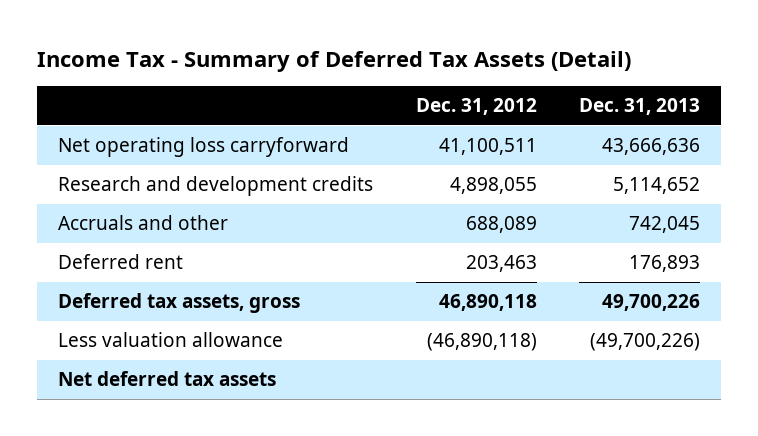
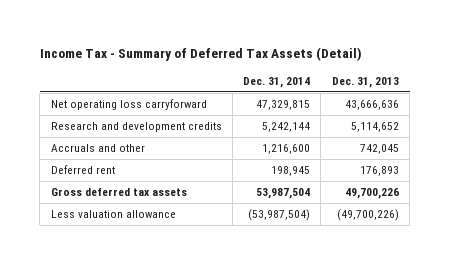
- | Dec. 31, 2012 | Dec. 31, 2013
+ | Dec. 31, 2014 | Dec. 31, 2013
- Deferred tax assets, gross | 46,890,118 | 49,700,226
+ Gross deferred tax assets | 53,987,504 | 49,700,226
- Net deferred tax assets

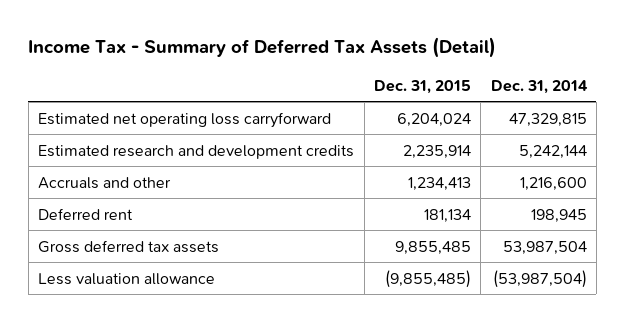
- | Dec. 31, 2014 | Dec. 31, 2013
+ | Dec. 31, 2015 | Dec. 31, 2014
- Net operating loss carryforward | 47,329,815 | 43,666,636
- Research and development credits | 5,242,144 | 5,114,652
+ Estimated net operating loss carryforward | 6,204,024 | 47,329,815
+ Estimated research and development credits | 2,235,914 | 5,242,144

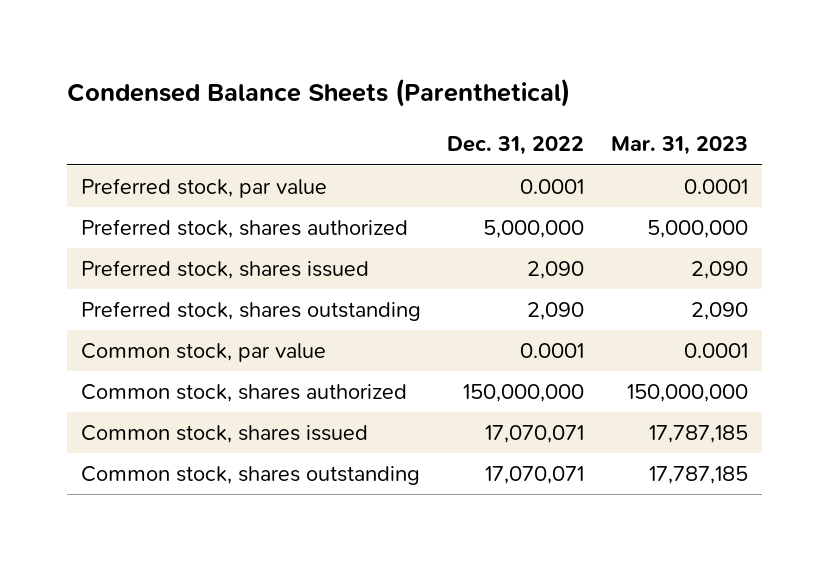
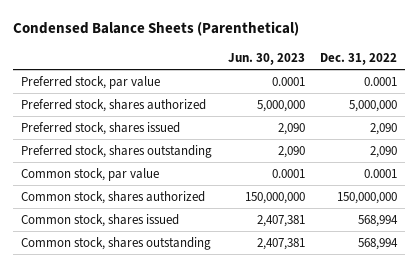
- | Dec. 31, 2022 | Mar. 31, 2023
+ | Jun. 30, 2023 | Dec. 31, 2022
- Common stock, shares issued | 17,070,071 | 17,787,185
- Common stock, shares outstanding | 17,070,071 | 17,787,185
+ Common stock, shares issued | 2,407,381 | 568,994
+ Common stock, shares outstanding | 2,407,381 | 568,994

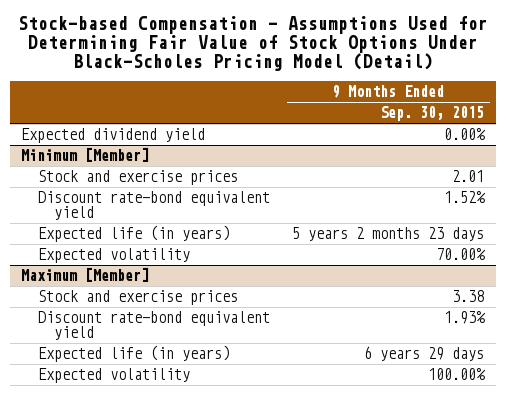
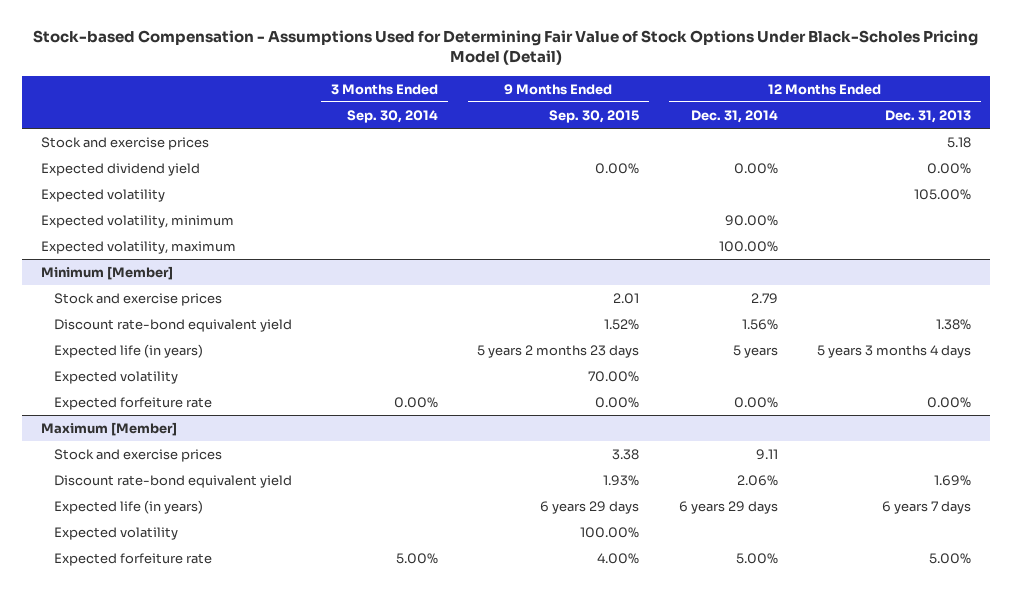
- | 9 Months Ended Sep. 30, 2015
+ | 3 Months Ended Sep. 30, 2014 | 9 Months Ended Sep. 30, 2015 | 12 Months Ended Dec. 31, 2014 | 12 Months Ended Dec. 31, 2013
+ Stock and exercise prices | | | | 5.18
+ Expected volatility | | | | 105.00%
+ Expected volatility, minimum | | | 90.00% |
+ Expected volatility, maximum | | | 100.00% |
@ Minimum [Member]
+ Expected forfeiture rate | 0.00% | 0.00% | 0.00% | 0.00%
@ Maximum [Member]
+ Expected forfeiture rate | 5.00% | 4.00% | 5.00% | 5.00%

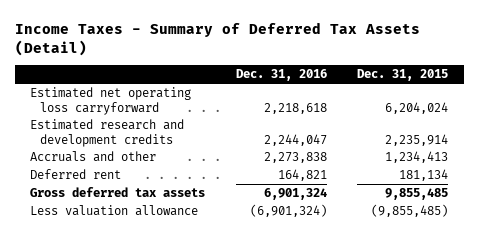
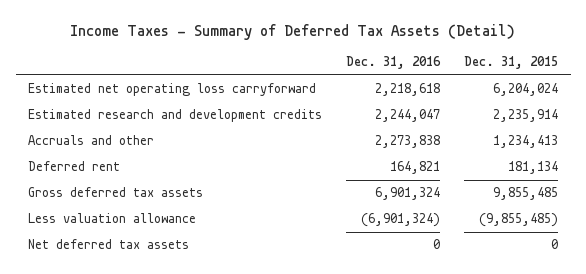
+ Net deferred tax assets | 0 | 0

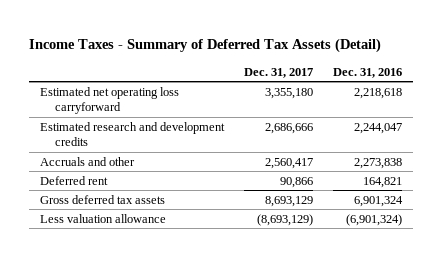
- | Dec. 31, 2016 | Dec. 31, 2015
+ | Dec. 31, 2017 | Dec. 31, 2016
- Net deferred tax assets | 0 | 0

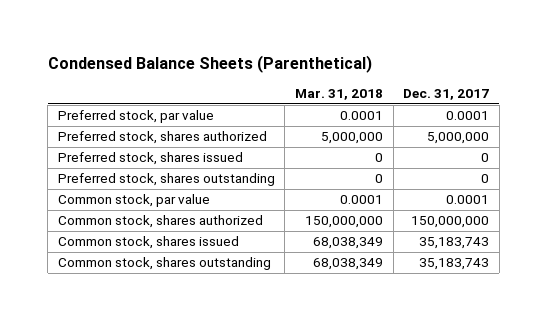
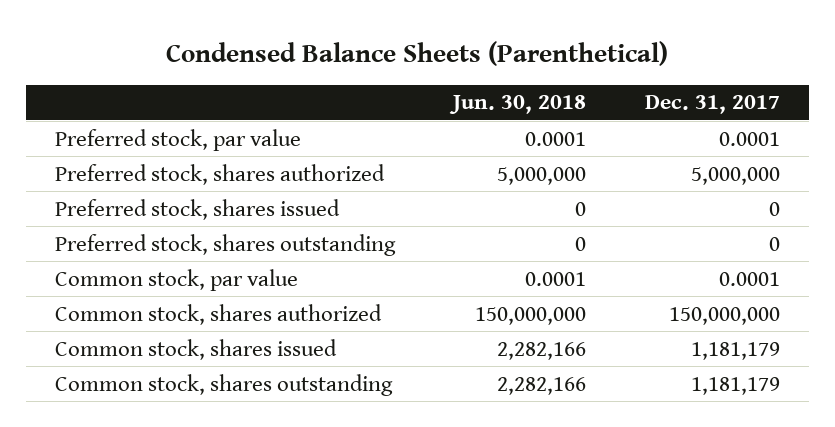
- | Mar. 31, 2018 | Dec. 31, 2017
+ | Jun. 30, 2018 | Dec. 31, 2017
- Common stock, shares issued | 68,038,349 | 35,183,743
- Common stock, shares outstanding | 68,038,349 | 35,183,743
+ Common stock, shares issued | 2,282,166 | 1,181,179
+ Common stock, shares outstanding | 2,282,166 | 1,181,179

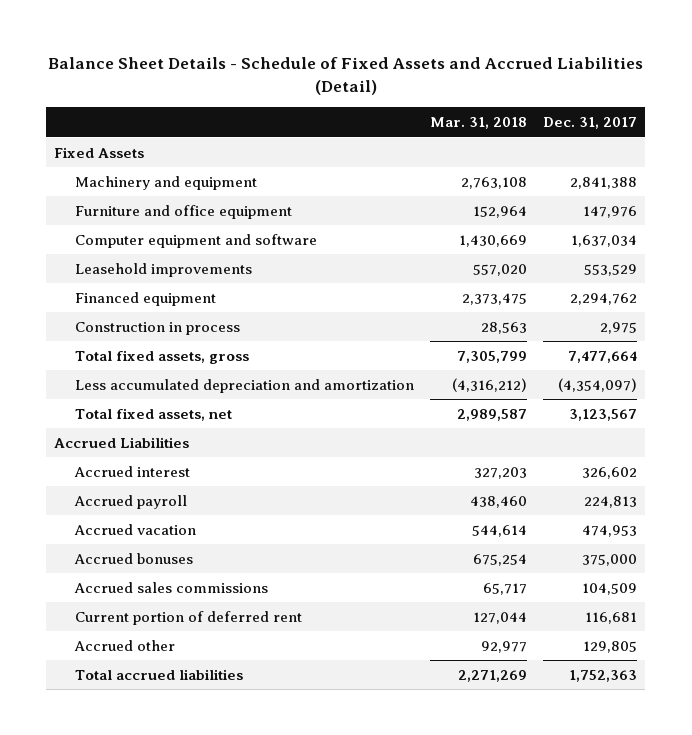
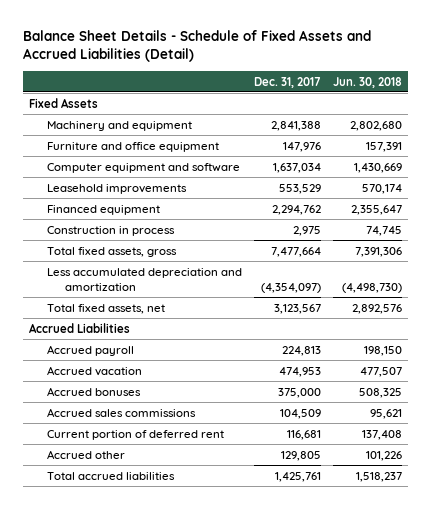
- | Mar. 31, 2018 | Dec. 31, 2017
+ | Dec. 31, 2017 | Jun. 30, 2018
- Accrued interest | 327,203 | 326,602
- Total accrued liabilities | 2,271,269 | 1,752,363
+ Total accrued liabilities | 1,425,761 | 1,518,237

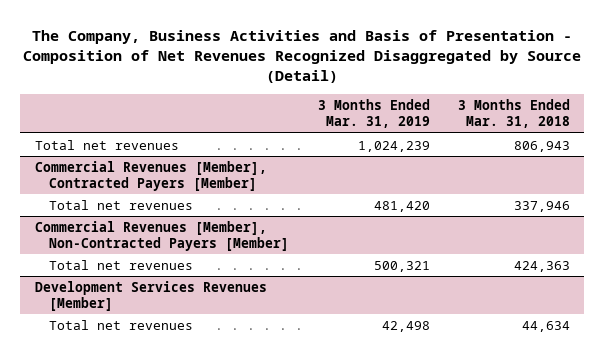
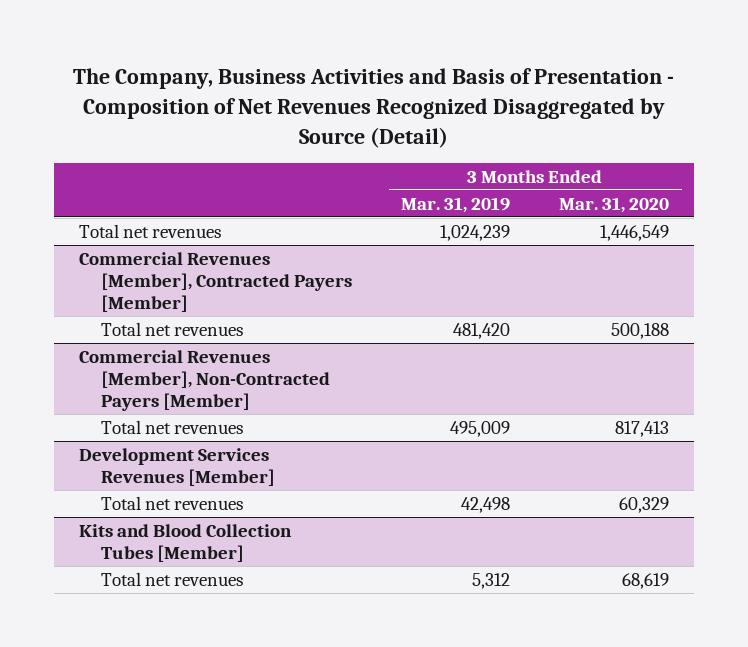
- | 3 Months Ended Mar. 31, 2019 | 3 Months Ended Mar. 31, 2018
+ | 3 Months Ended Mar. 31, 2019 | 3 Months Ended Mar. 31, 2020
@ Commercial Revenues [Member], Non-Contracted Payers [Member]
- Total net revenues | 500,321 | 424,363
+ Total net revenues | 495,009 | 817,413
+ Kits and Blood Collection Tubes [Member]
+ Total net revenues | 5,312 | 68,619

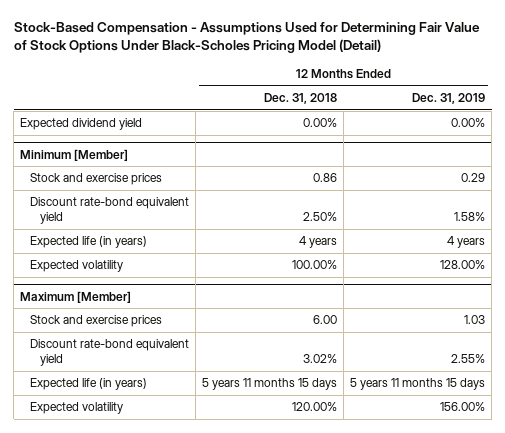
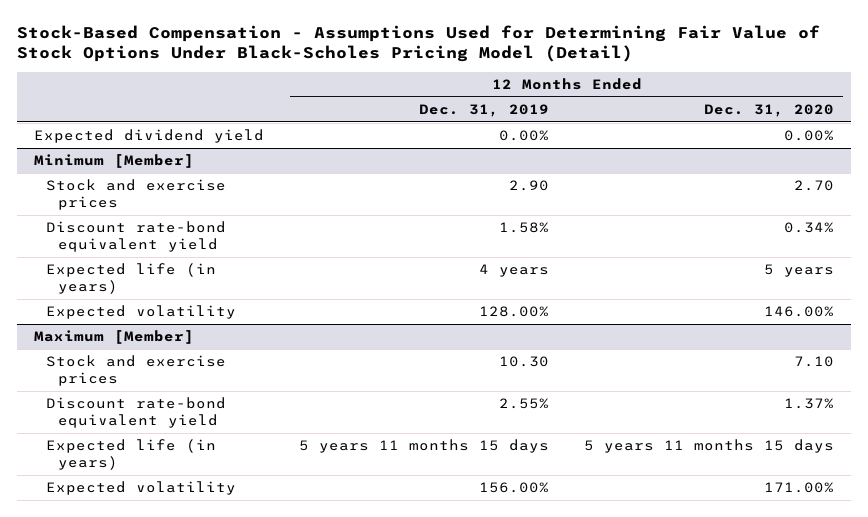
- | 12 Months Ended Dec. 31, 2018 | 12 Months Ended Dec. 31, 2019
+ | 12 Months Ended Dec. 31, 2019 | 12 Months Ended Dec. 31, 2020
@ Minimum [Member]
- Stock and exercise prices | 0.86 | 0.29
+ Stock and exercise prices | 2.90 | 2.70
@ Maximum [Member]
- Stock and exercise prices | 6.00 | 1.03
+ Stock and exercise prices | 10.30 | 7.10

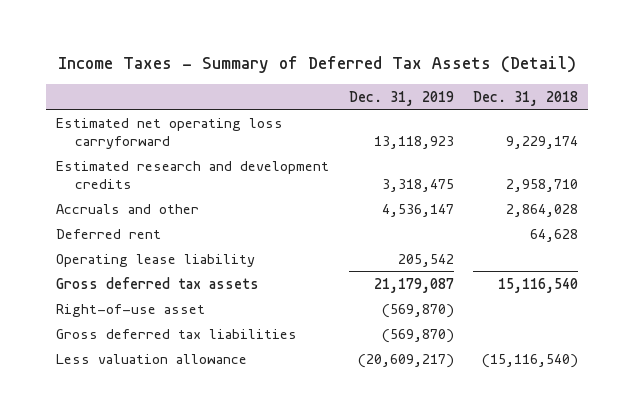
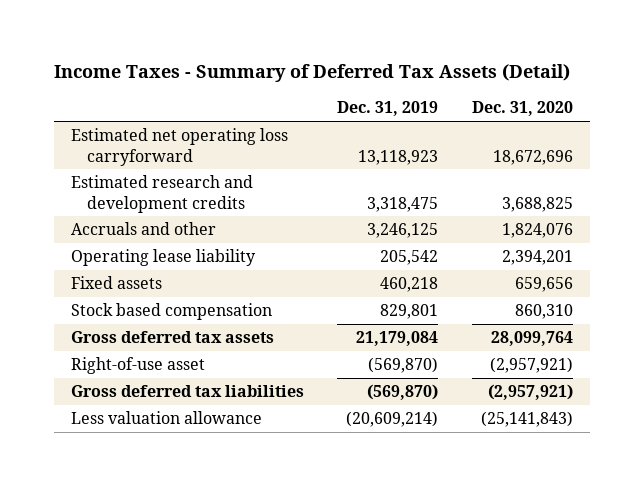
- | Dec. 31, 2019 | Dec. 31, 2018
+ | Dec. 31, 2019 | Dec. 31, 2020
- Accruals and other | 4,536,147 | 2,864,028
- Deferred rent | | 64,628
+ Accruals and other | 3,246,125 | 1,824,076
- Gross deferred tax assets | 21,179,087 | 15,116,540
+ Fixed assets | 460,218 | 659,656
+ Stock based compensation | 829,801 | 860,310
+ Gross deferred tax assets | 21,179,084 | 28,099,764
- Less valuation allowance | (20,609,217) | (15,116,540)
+ Less valuation allowance | (20,609,214) | (25,141,843)

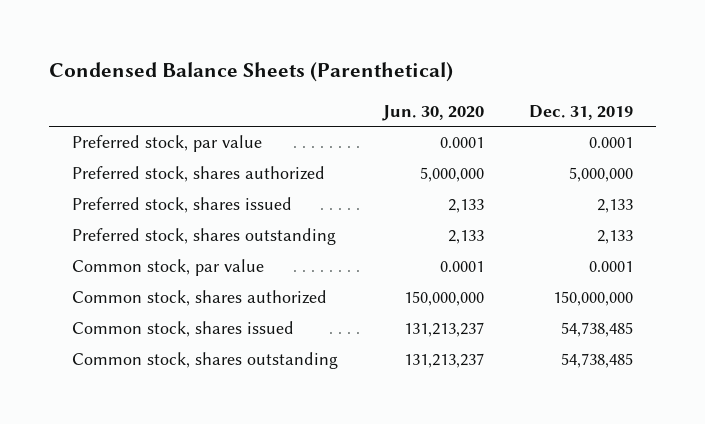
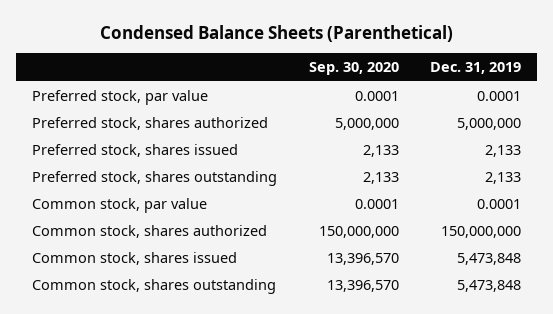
- | Jun. 30, 2020 | Dec. 31, 2019
+ | Sep. 30, 2020 | Dec. 31, 2019
- Common stock, shares issued | 131,213,237 | 54,738,485
- Common stock, shares outstanding | 131,213,237 | 54,738,485
+ Common stock, shares issued | 13,396,570 | 5,473,848
+ Common stock, shares outstanding | 13,396,570 | 5,473,848

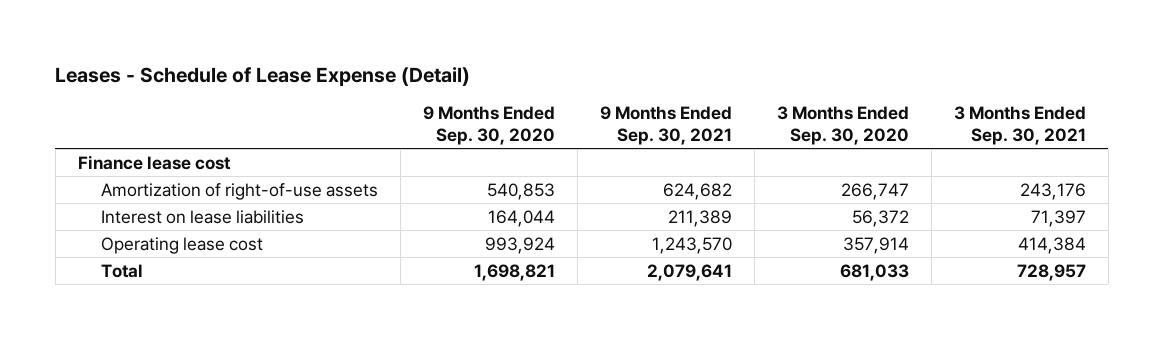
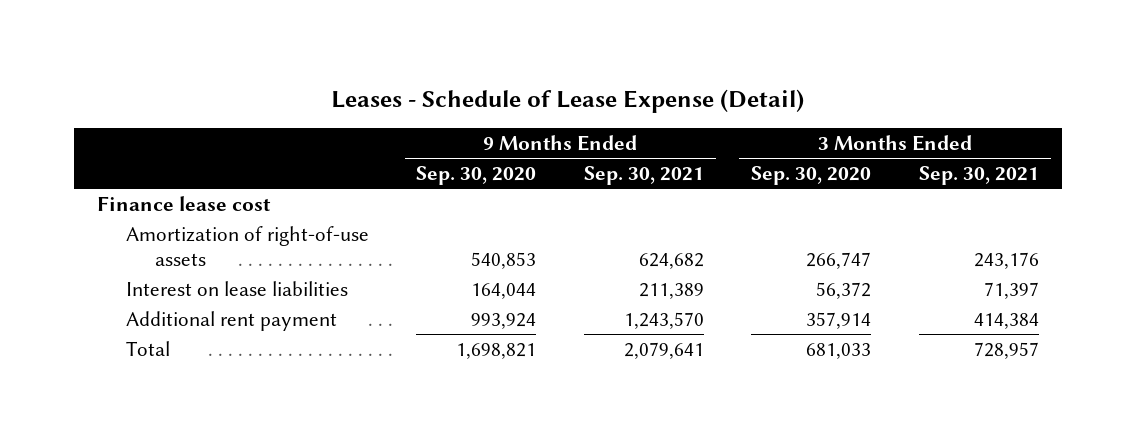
- Operating lease cost | 993,924 | 1,243,570 | 357,914 | 414,384
+ Additional rent payment | 993,924 | 1,243,570 | 357,914 | 414,384

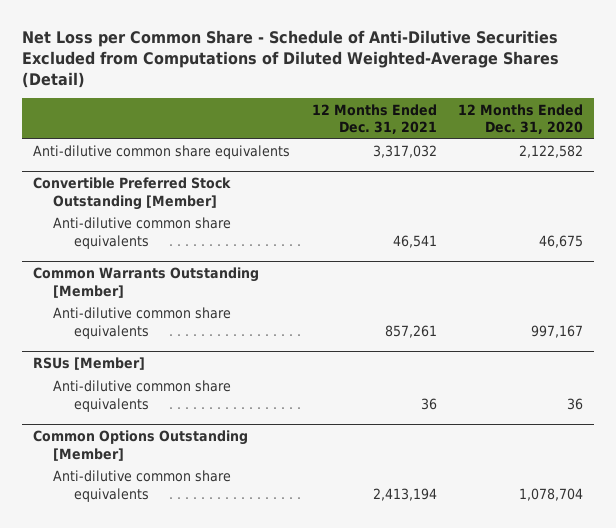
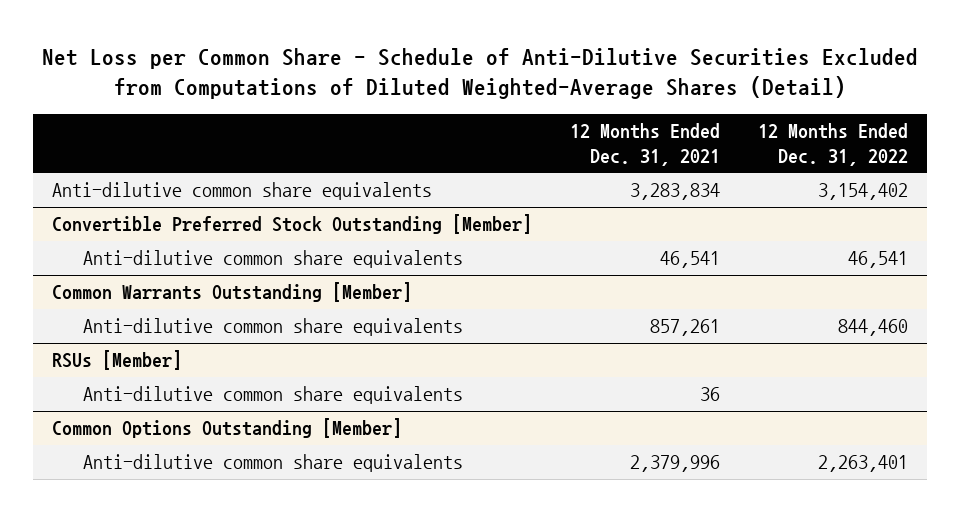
- | 12 Months Ended Dec. 31, 2021 | 12 Months Ended Dec. 31, 2020
+ | 12 Months Ended Dec. 31, 2021 | 12 Months Ended Dec. 31, 2022
- Anti-dilutive common share equivalents | 3,317,032 | 2,122,582
+ Anti-dilutive common share equivalents | 3,283,834 | 3,154,402
@ Common Options Outstanding [Member]
- Anti-dilutive common share equivalents | 2,413,194 | 1,078,704
+ Anti-dilutive common share equivalents | 2,379,996 | 2,263,401

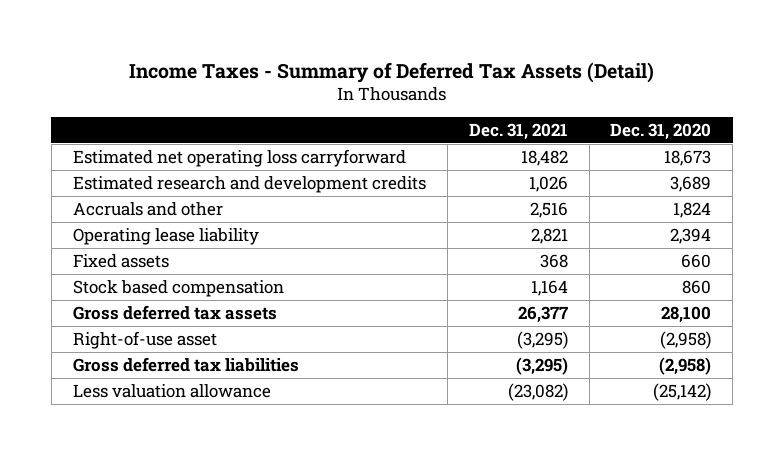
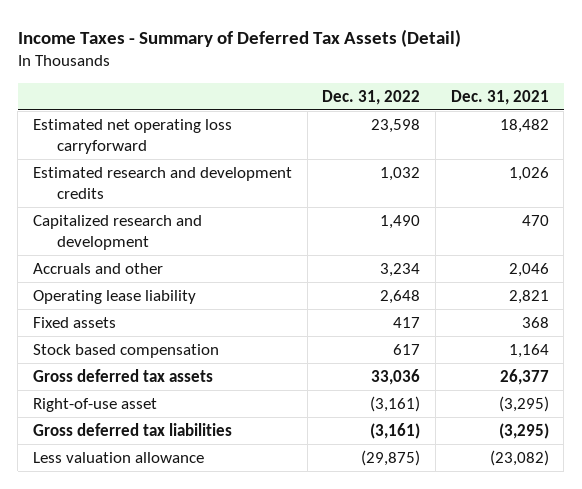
- | Dec. 31, 2021 | Dec. 31, 2020
+ | Dec. 31, 2022 | Dec. 31, 2021
- Accruals and other | 2,516 | 1,824
+ Capitalized research and development | 1,490 | 470
+ Accruals and other | 3,234 | 2,046

